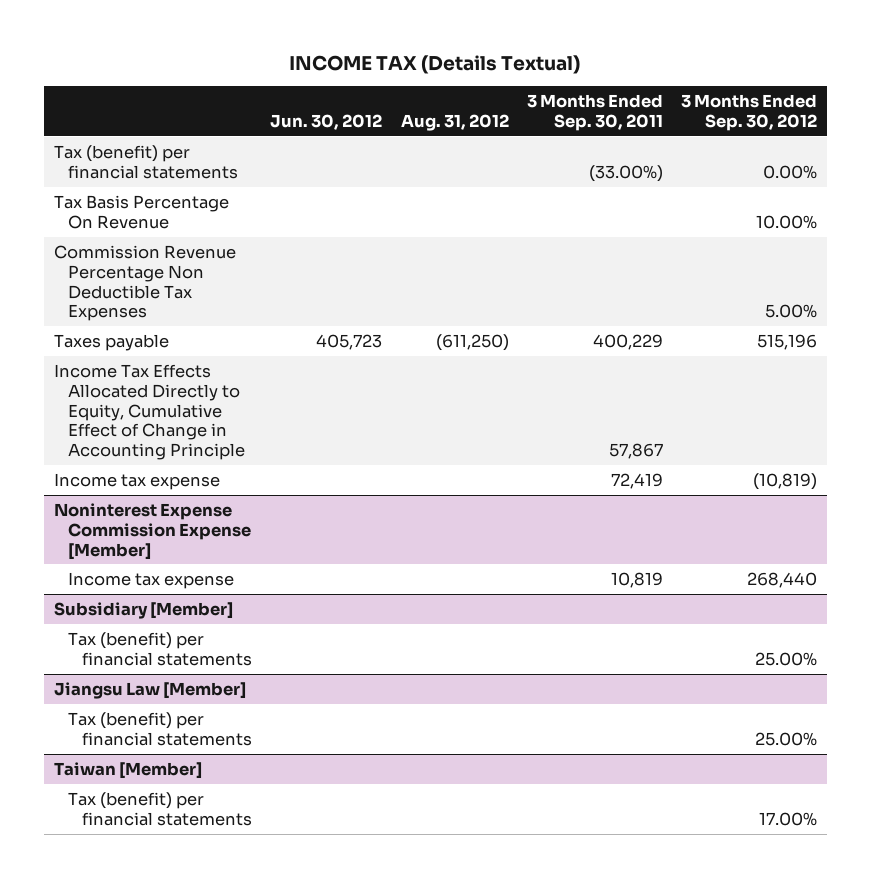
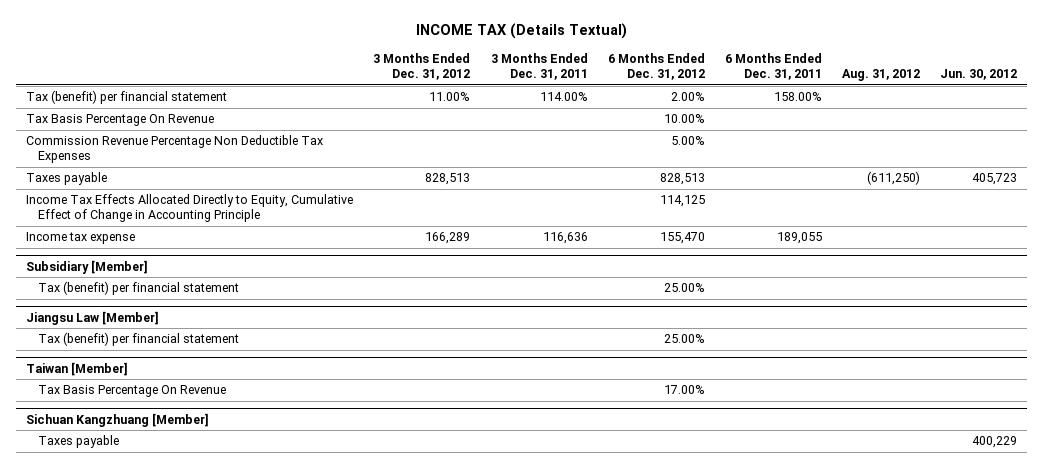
- | Jun. 30, 2012 | Aug. 31, 2012 | 3 Months Ended Sep. 30, 2011 | 3 Months Ended Sep. 30, 2012
+ | 3 Months Ended Dec. 31, 2012 | 3 Months Ended Dec. 31, 2011 | 6 Months Ended Dec. 31, 2012 | 6 Months Ended Dec. 31, 2011 | Aug. 31, 2012 | Jun. 30, 2012
- Tax (benefit) per financial statements | | | (33.00%) | 0.00%
+ Tax (benefit) per financial statement | 11.00% | 114.00% | 2.00% | 158.00% | |
- Noninterest Expense Commission Expense [Member]
- Income tax expense | | | 10,819 | 268,440
@ Subsidiary [Member]
- Tax (benefit) per financial statements | | | | 25.00%
+ Tax (benefit) per financial statement | | | 25.00% | | |
@ Jiangsu Law [Member]
- Tax (benefit) per financial statements | | | | 25.00%
+ Tax (benefit) per financial statement | | | 25.00% | | |
@ Taiwan [Member]
- Tax (benefit) per financial statements | | | | 17.00%
+ Tax Basis Percentage On Revenue | | | 17.00% | | |
+ Sichuan Kangzhuang [Member]
+ Taxes payable | | | | | | 400,229

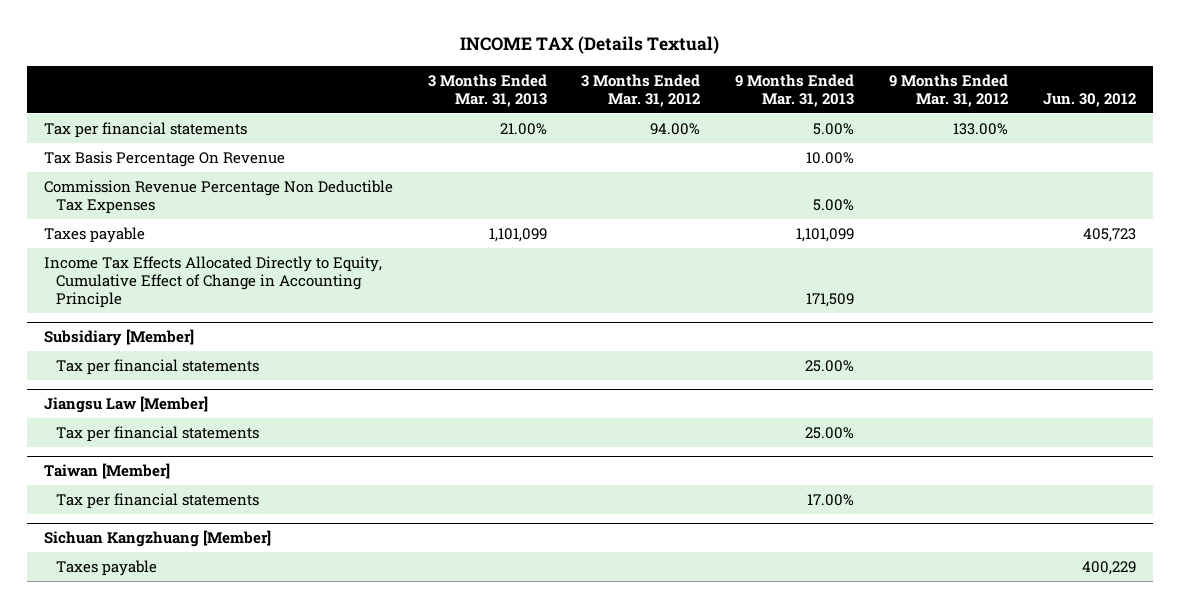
- | 3 Months Ended Dec. 31, 2012 | 3 Months Ended Dec. 31, 2011 | 6 Months Ended Dec. 31, 2012 | 6 Months Ended Dec. 31, 2011 | Aug. 31, 2012 | Jun. 30, 2012
+ | 3 Months Ended Mar. 31, 2013 | 3 Months Ended Mar. 31, 2012 | 9 Months Ended Mar. 31, 2013 | 9 Months Ended Mar. 31, 2012 | Jun. 30, 2012
- Tax (benefit) per financial statement | 11.00% | 114.00% | 2.00% | 158.00% | |
+ Tax per financial statements | 21.00% | 94.00% | 5.00% | 133.00% |
- Income tax expense | 166,289 | 116,636 | 155,470 | 189,055 | |
@ Subsidiary [Member]
- Tax (benefit) per financial statement | | | 25.00% | | |
+ Tax per financial statements | | | 25.00% | |
@ Jiangsu Law [Member]
- Tax (benefit) per financial statement | | | 25.00% | | |
+ Tax per financial statements | | | 25.00% | |
@ Taiwan [Member]
- Tax Basis Percentage On Revenue | | | 17.00% | | |
+ Tax per financial statements | | | 17.00% | |

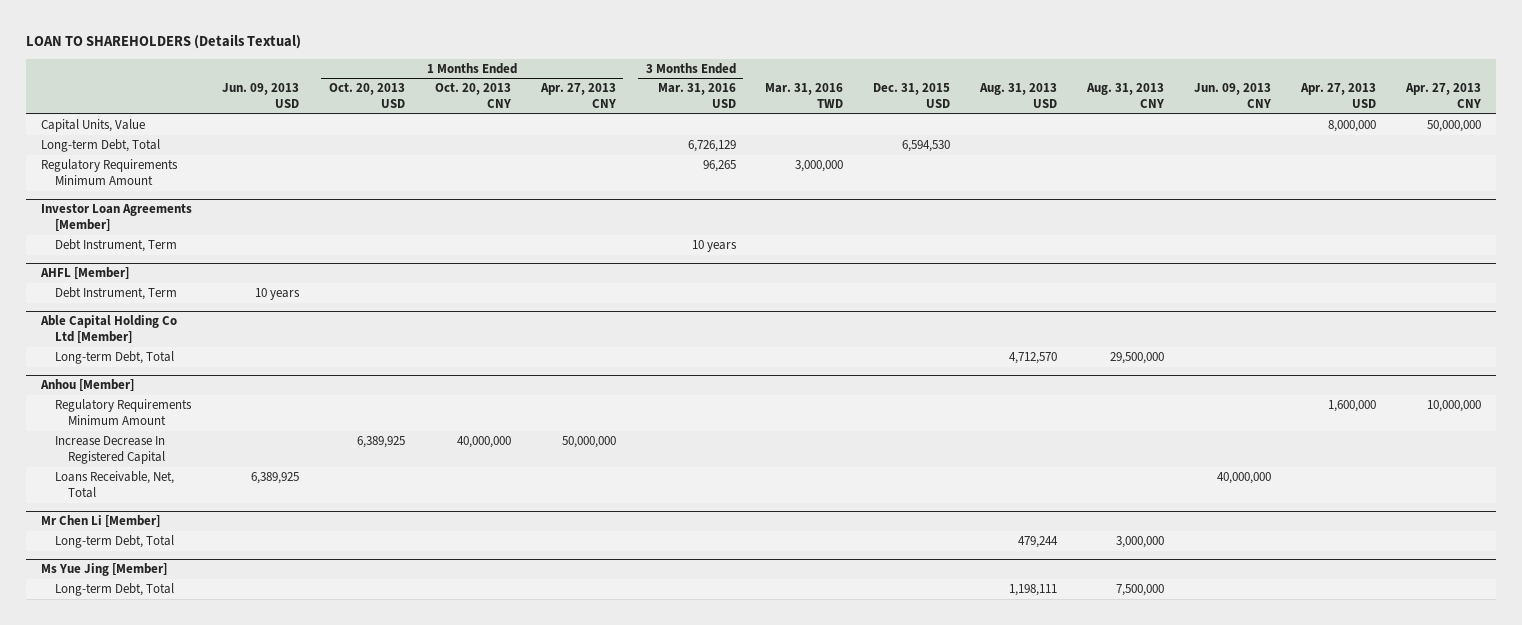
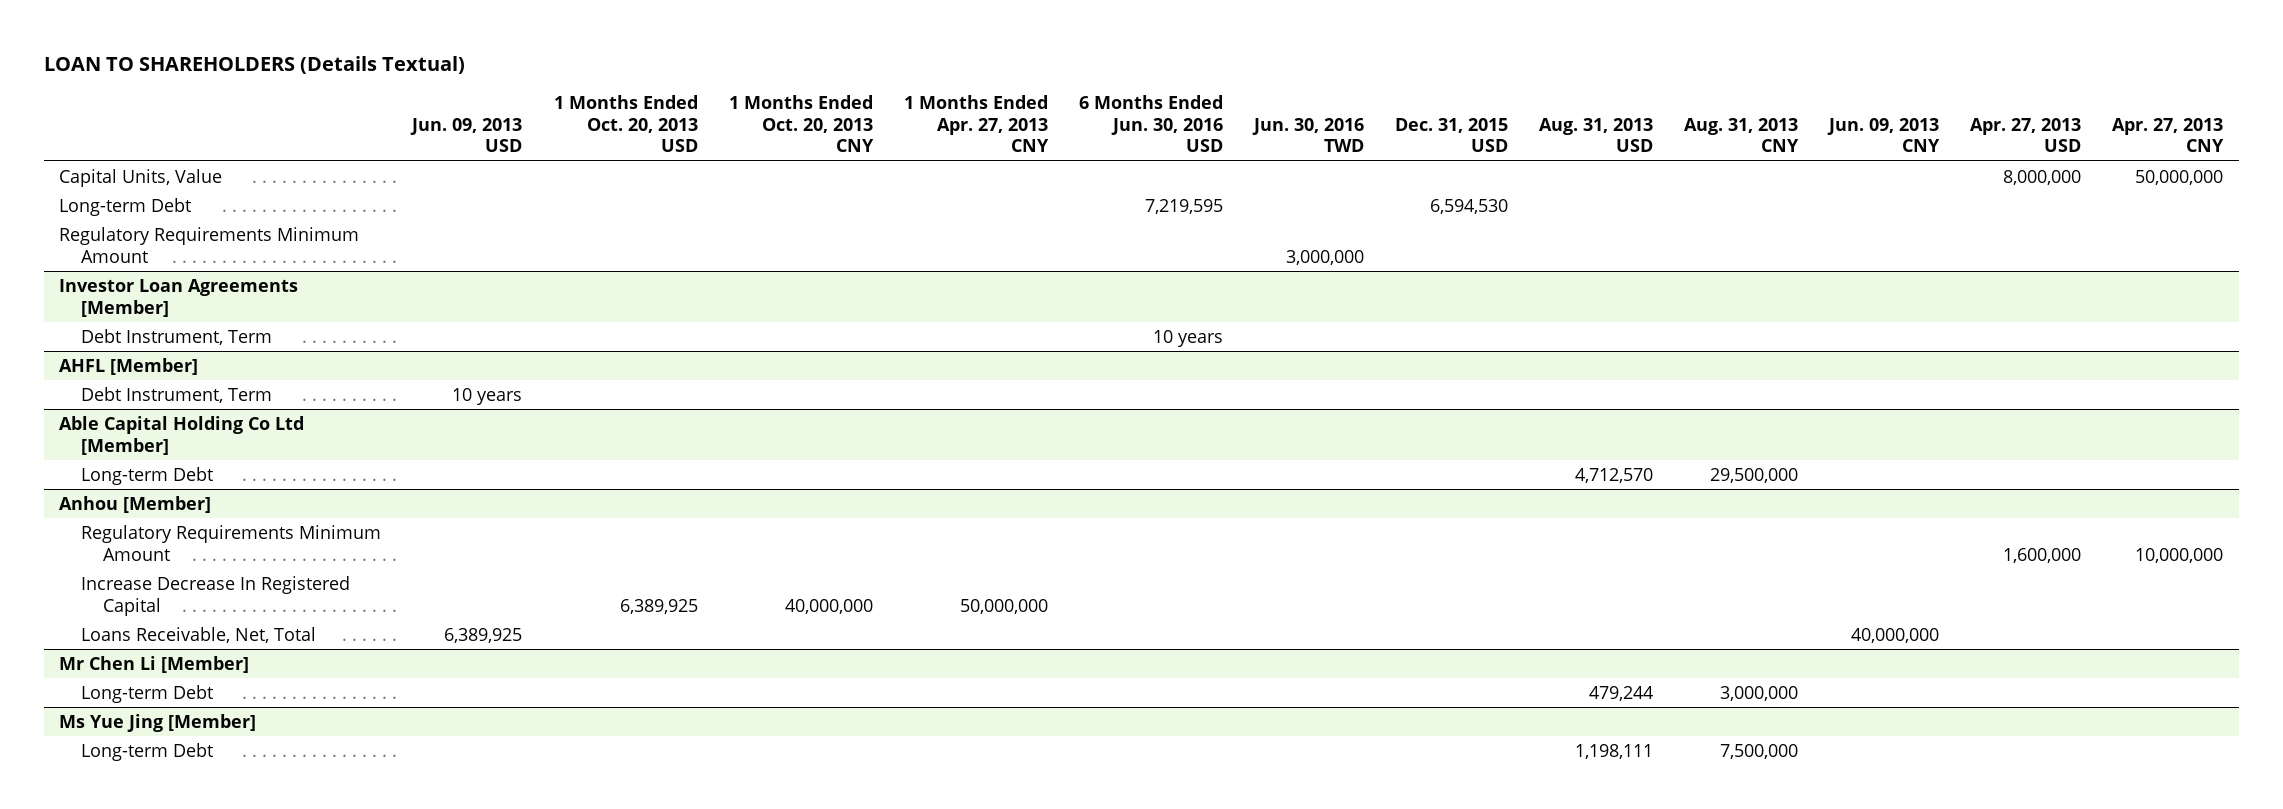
- | Jun. 09, 2013 USD | 1 Months Ended Oct. 20, 2013 USD | 1 Months Ended Oct. 20, 2013 CNY | 1 Months Ended Apr. 27, 2013 CNY | 3 Months Ended Mar. 31, 2016 USD | Mar. 31, 2016 TWD | Dec. 31, 2015 USD | Aug. 31, 2013 USD | Aug. 31, 2013 CNY | Jun. 09, 2013 CNY | Apr. 27, 2013 USD | Apr. 27, 2013 CNY
+ | Jun. 09, 2013 USD | 1 Months Ended Oct. 20, 2013 USD | 1 Months Ended Oct. 20, 2013 CNY | 1 Months Ended Apr. 27, 2013 CNY | 6 Months Ended Jun. 30, 2016 USD | Jun. 30, 2016 TWD | Dec. 31, 2015 USD | Aug. 31, 2013 USD | Aug. 31, 2013 CNY | Jun. 09, 2013 CNY | Apr. 27, 2013 USD | Apr. 27, 2013 CNY
- Long-term Debt, Total | | | | | 6,726,129 | | 6,594,530 | | | | |
+ Long-term Debt | | | | | 7,219,595 | | 6,594,530 | | | | |
@ Able Capital Holding Co Ltd [Member]
- Long-term Debt, Total | | | | | | | | 4,712,570 | 29,500,000 | | |
+ Long-term Debt | | | | | | | | 4,712,570 | 29,500,000 | | |
@ Mr Chen Li [Member]
- Long-term Debt, Total | | | | | | | | 479,244 | 3,000,000 | | |
+ Long-term Debt | | | | | | | | 479,244 | 3,000,000 | | |
@ Ms Yue Jing [Member]
- Long-term Debt, Total | | | | | | | | 1,198,111 | 7,500,000 | | |
+ Long-term Debt | | | | | | | | 1,198,111 | 7,500,000 | | |

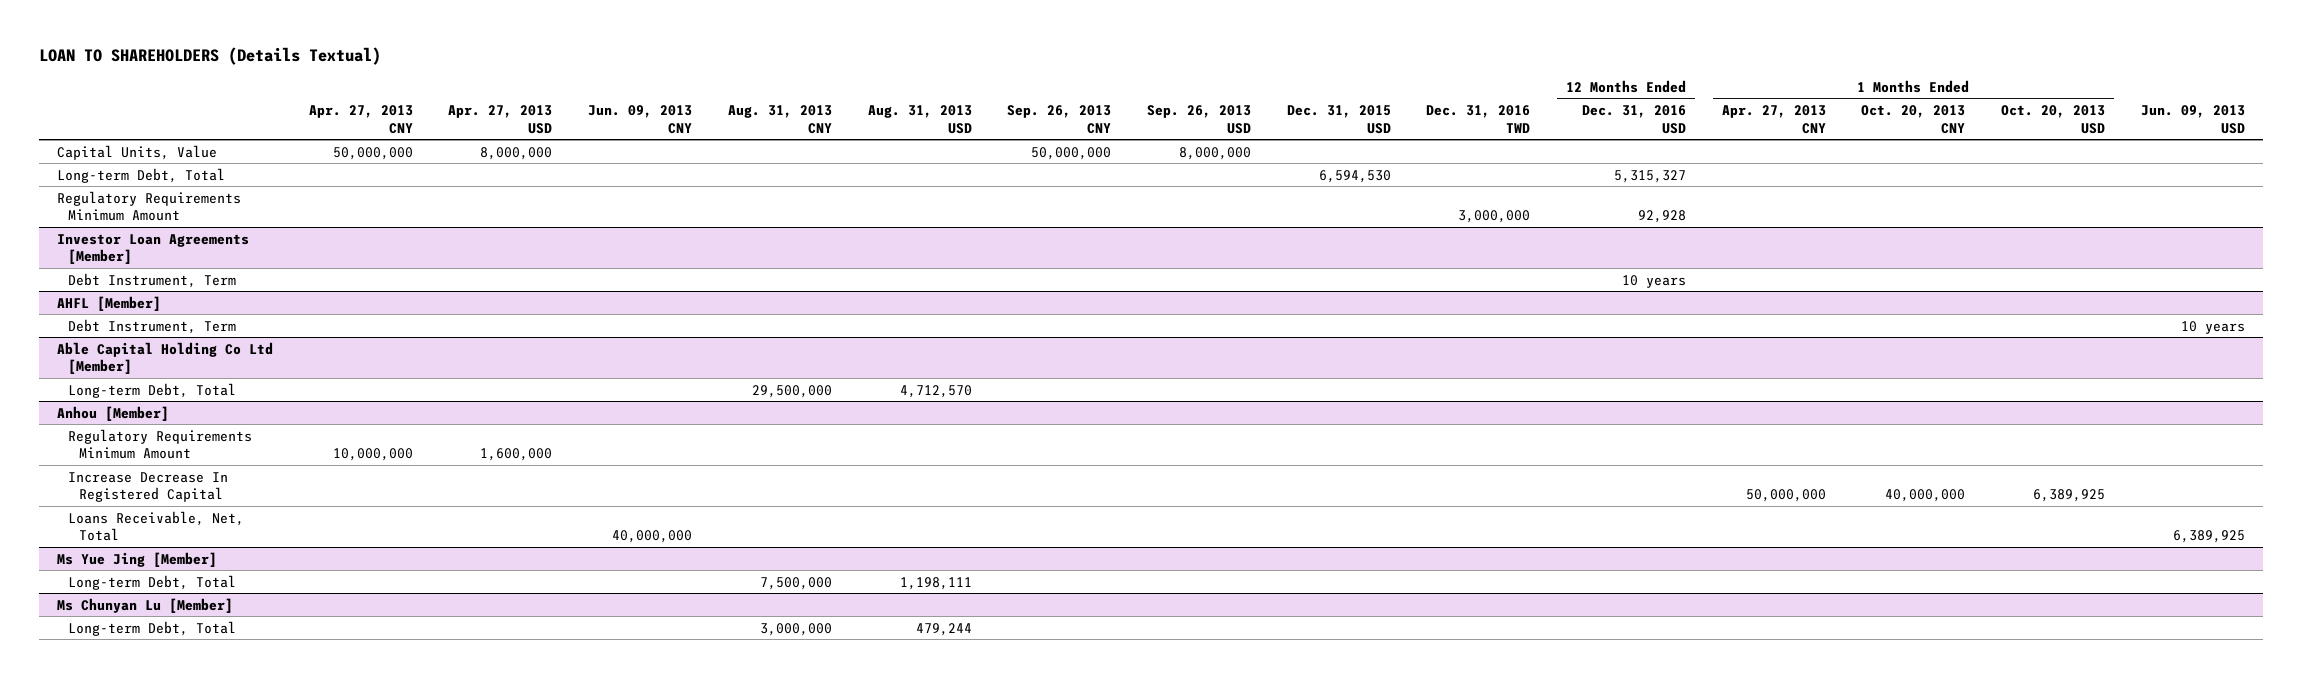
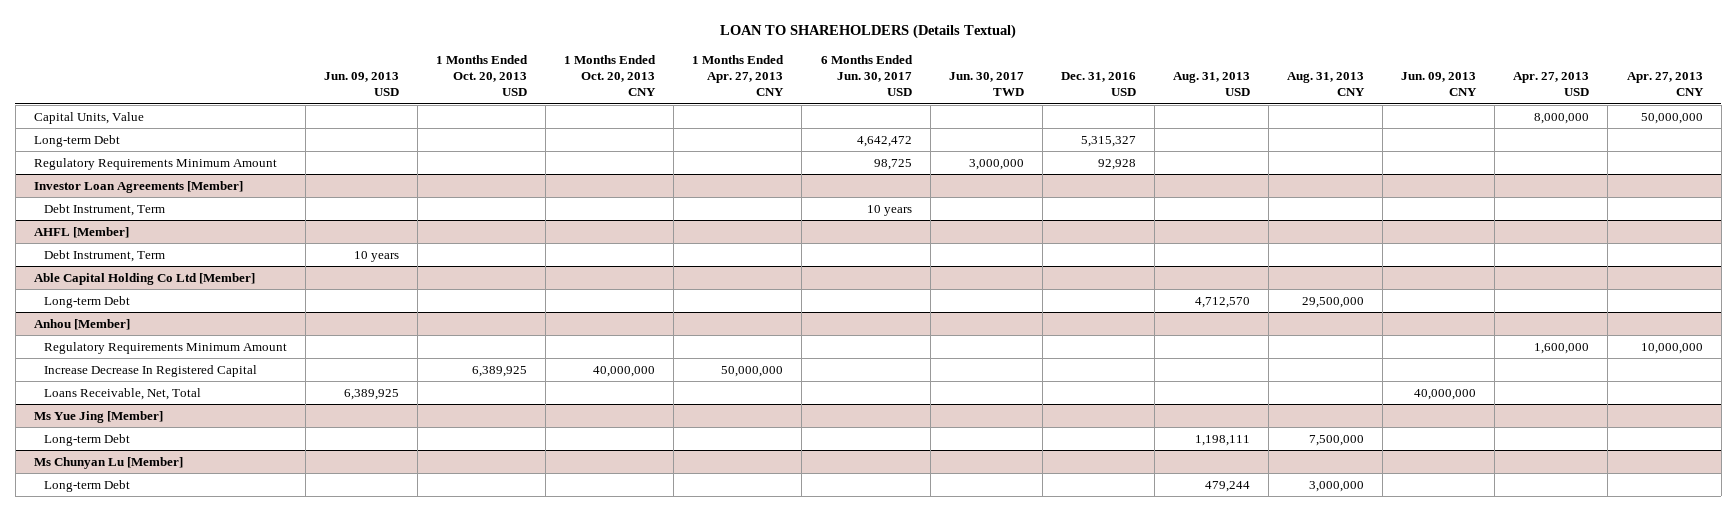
- | Apr. 27, 2013 CNY | Apr. 27, 2013 USD | Jun. 09, 2013 CNY | Aug. 31, 2013 CNY | Aug. 31, 2013 USD | Sep. 26, 2013 CNY | Sep. 26, 2013 USD | Dec. 31, 2015 USD | Dec. 31, 2016 TWD | 12 Months Ended Dec. 31, 2016 USD | 1 Months Ended Apr. 27, 2013 CNY | 1 Months Ended Oct. 20, 2013 CNY | 1 Months Ended Oct. 20, 2013 USD | Jun. 09, 2013 USD
+ | Jun. 09, 2013 USD | 1 Months Ended Oct. 20, 2013 USD | 1 Months Ended Oct. 20, 2013 CNY | 1 Months Ended Apr. 27, 2013 CNY | 6 Months Ended Jun. 30, 2017 USD | Jun. 30, 2017 TWD | Dec. 31, 2016 USD | Aug. 31, 2013 USD | Aug. 31, 2013 CNY | Jun. 09, 2013 CNY | Apr. 27, 2013 USD | Apr. 27, 2013 CNY
- Long-term Debt, Total | | | | | | | | 6,594,530 | | 5,315,327 | | | |
+ Long-term Debt | | | | | 4,642,472 | | 5,315,327 | | | | |
@ Able Capital Holding Co Ltd [Member]
- Long-term Debt, Total | | | | 29,500,000 | 4,712,570 | | | | | | | | |
+ Long-term Debt | | | | | | | | 4,712,570 | 29,500,000 | | |
@ Ms Yue Jing [Member]
- Long-term Debt, Total | | | | 7,500,000 | 1,198,111 | | | | | | | | |
+ Long-term Debt | | | | | | | | 1,198,111 | 7,500,000 | | |
@ Ms Chunyan Lu [Member]
- Long-term Debt, Total | | | | 3,000,000 | 479,244 | | | | | | | | |
+ Long-term Debt | | | | | | | | 479,244 | 3,000,000 | | |

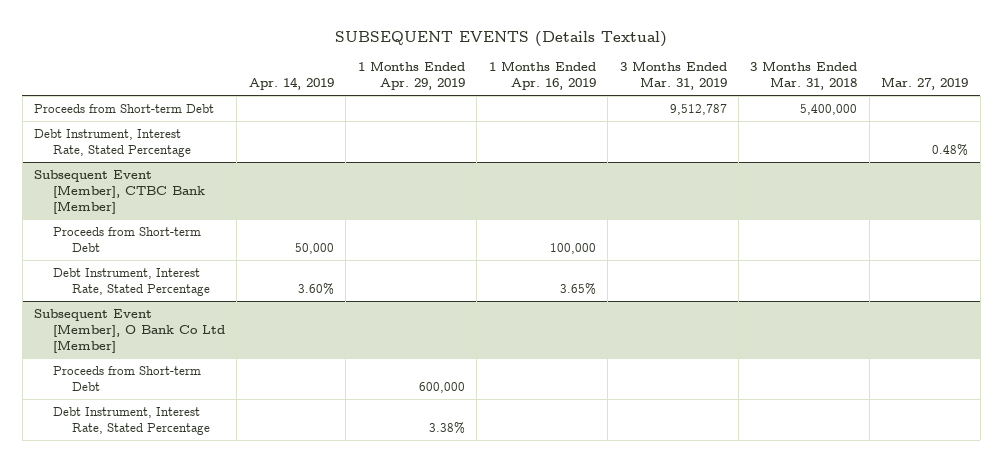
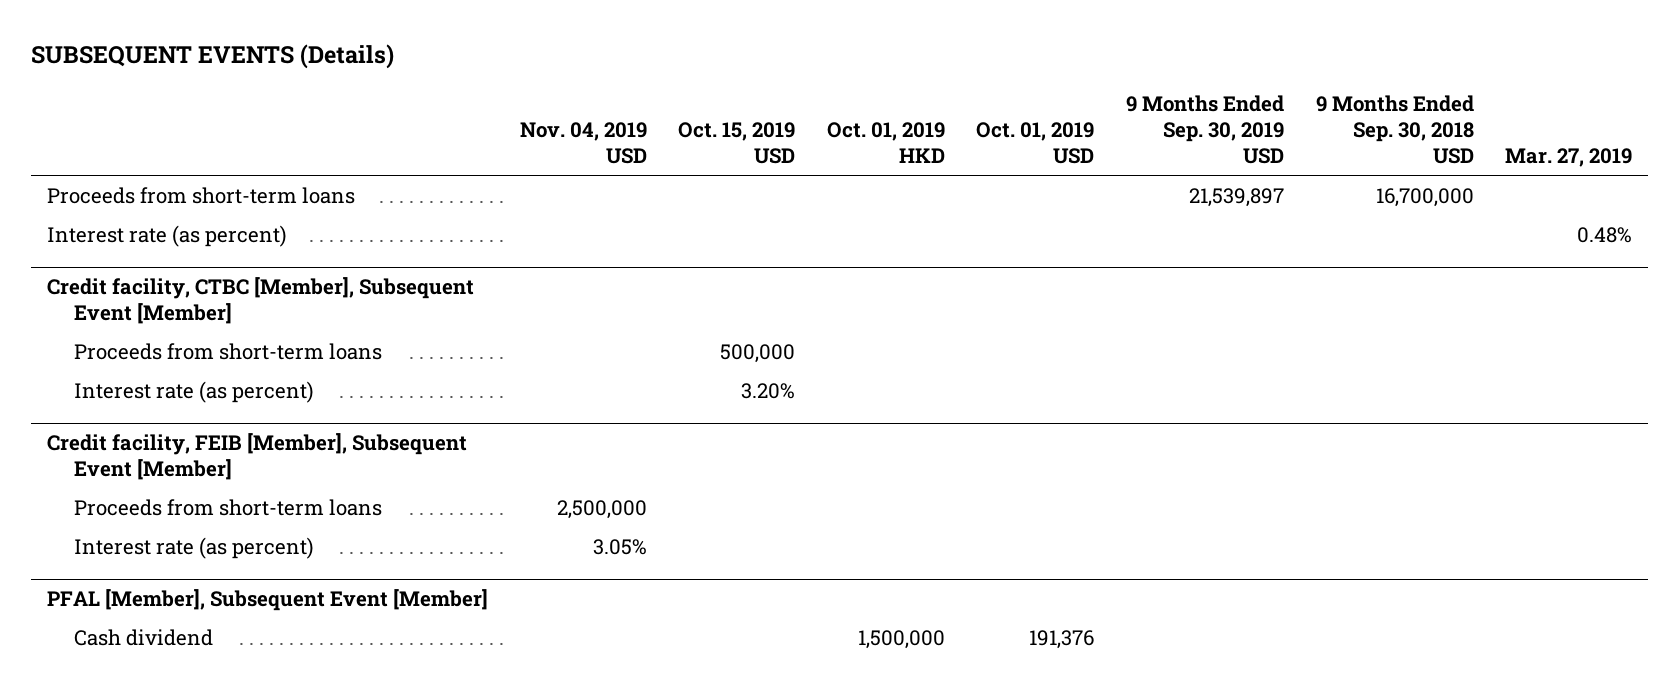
- SUBSEQUENT EVENTS (Details Textual)
+ SUBSEQUENT EVENTS (Details)
- | Apr. 14, 2019 | 1 Months Ended Apr. 29, 2019 | 1 Months Ended Apr. 16, 2019 | 3 Months Ended Mar. 31, 2019 | 3 Months Ended Mar. 31, 2018 | Mar. 27, 2019
+ | Nov. 04, 2019 USD | Oct. 15, 2019 USD | Oct. 01, 2019 HKD | Oct. 01, 2019 USD | 9 Months Ended Sep. 30, 2019 USD | 9 Months Ended Sep. 30, 2018 USD | Mar. 27, 2019
- Proceeds from Short-term Debt | | | | 9,512,787 | 5,400,000 |
- Debt Instrument, Interest Rate, Stated Percentage | | | | | | 0.48%
- Subsequent Event [Member], CTBC Bank [Member]
- Proceeds from Short-term Debt | 50,000 | | 100,000 | | |
- Debt Instrument, Interest Rate, Stated Percentage | 3.60% | | 3.65% | | |
- Subsequent Event [Member], O Bank Co Ltd [Member]
- Proceeds from Short-term Debt | | 600,000 | | | |
- Debt Instrument, Interest Rate, Stated Percentage | | 3.38% | | | |
+ Proceeds from short-term loans | | | | | 21,539,897 | 16,700,000 |
+ Interest rate (as percent) | | | | | | | 0.48%
+ Credit facility, CTBC [Member], Subsequent Event [Member]
+ Proceeds from short-term loans | | 500,000 | | | | |
+ Interest rate (as percent) | | 3.20% | | | | |
+ Credit facility, FEIB [Member], Subsequent Event [Member]
+ Proceeds from short-term loans | 2,500,000 | | | | | |
+ Interest rate (as percent) | 3.05% | | | | | |
+ PFAL [Member], Subsequent Event [Member]
+ Cash dividend | | | 1,500,000 | 191,376 | | |

